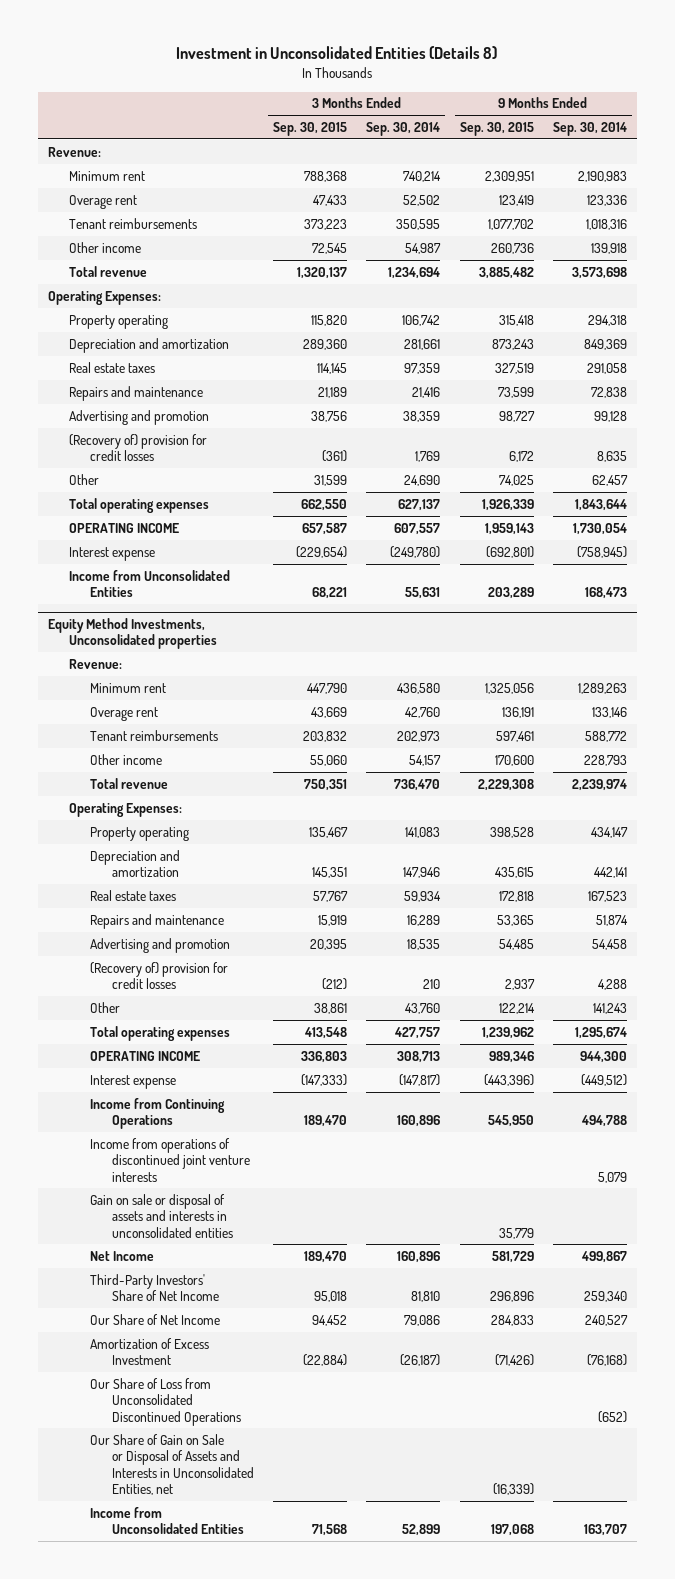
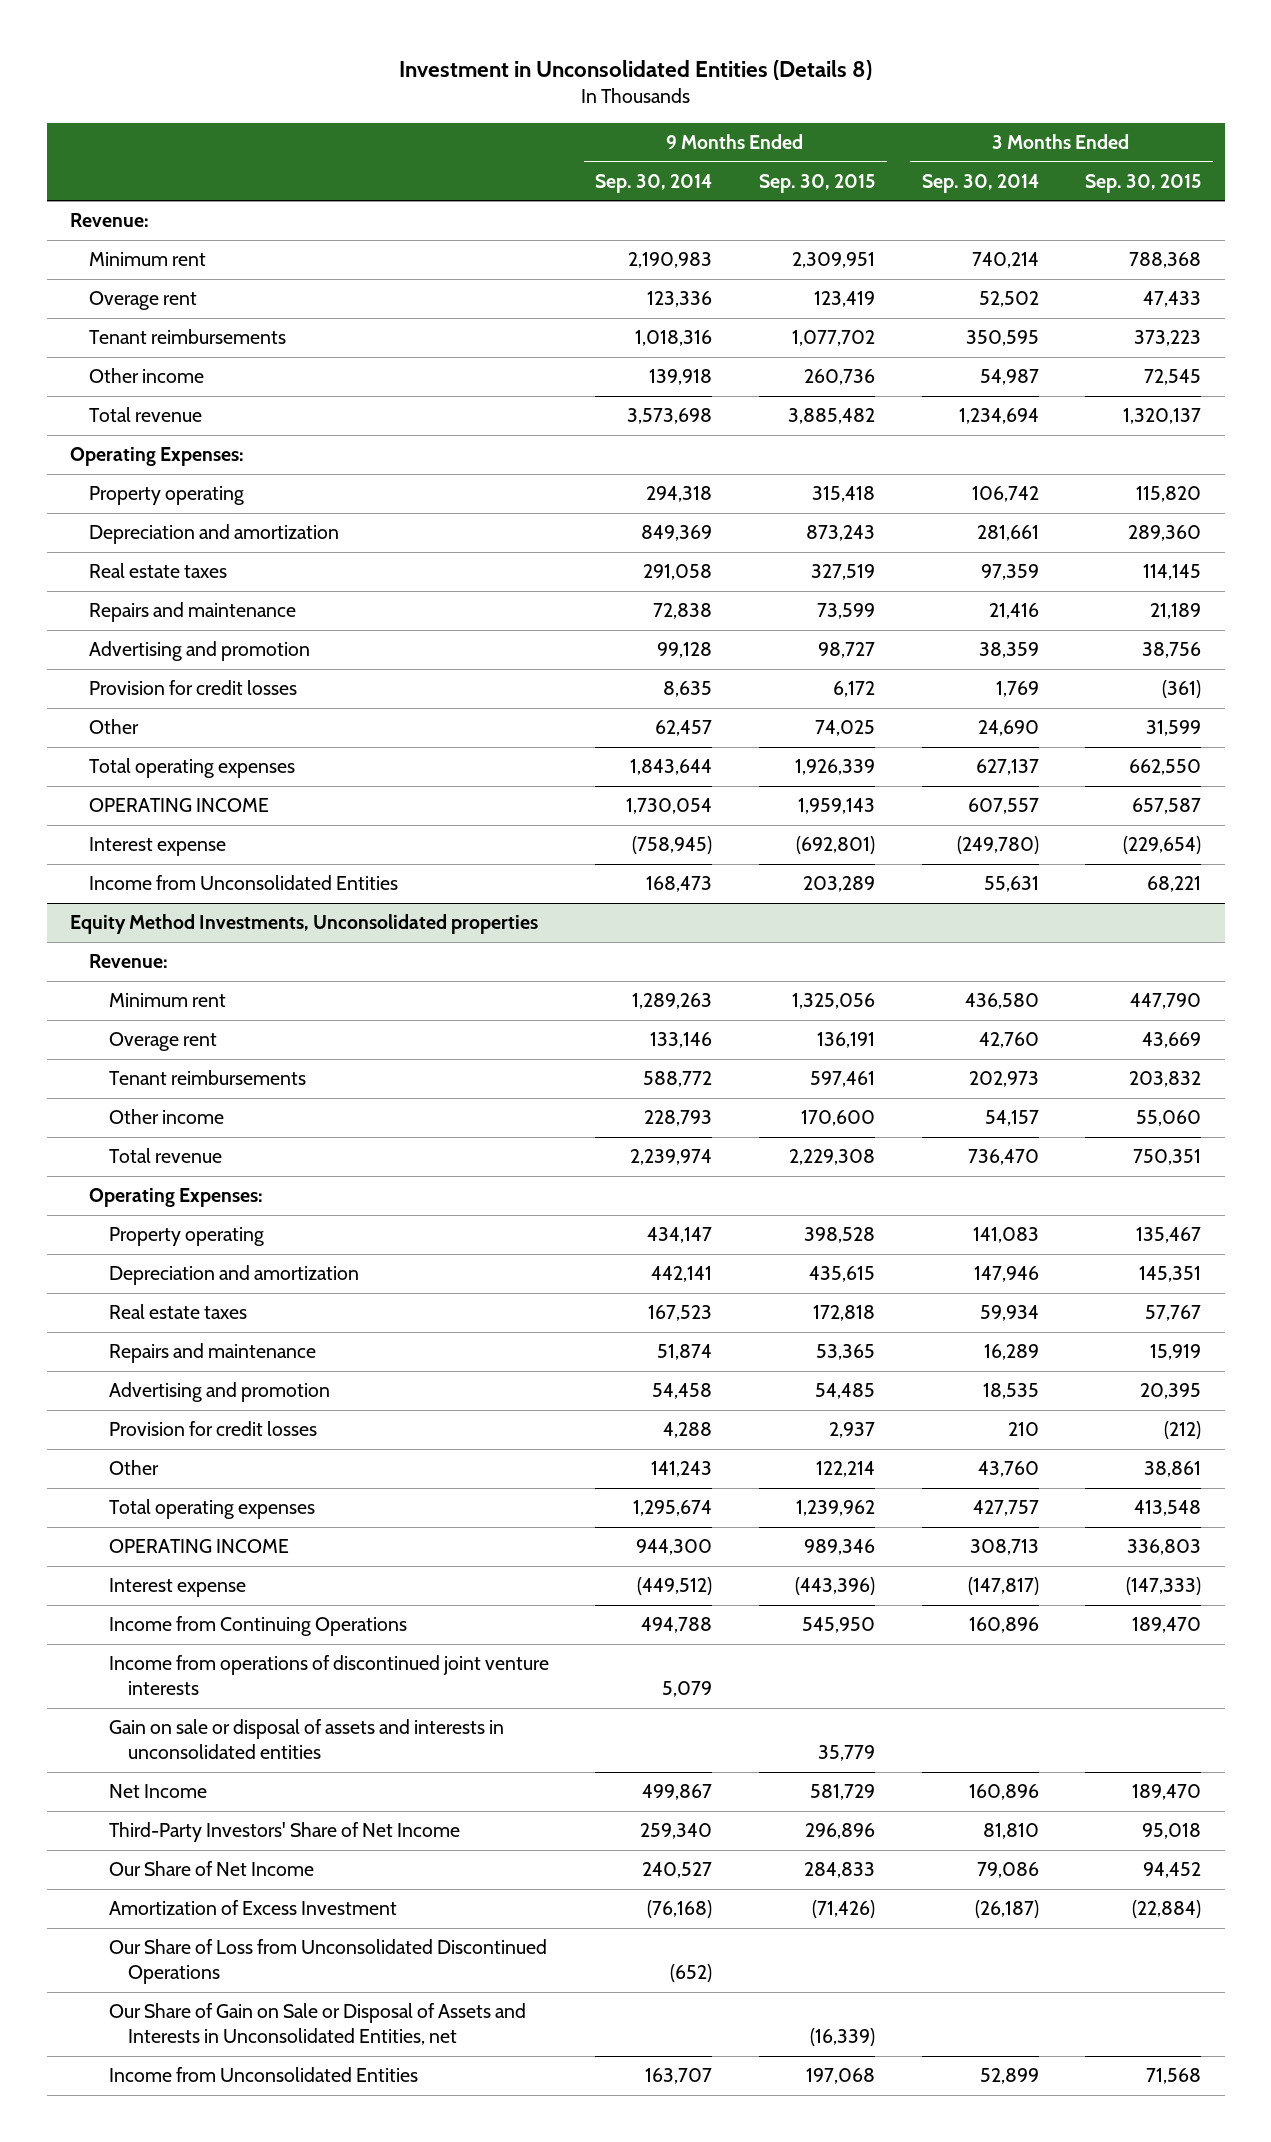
- | 3 Months Ended Sep. 30, 2015 | 3 Months Ended Sep. 30, 2014 | 9 Months Ended Sep. 30, 2015 | 9 Months Ended Sep. 30, 2014
+ | 9 Months Ended Sep. 30, 2014 | 9 Months Ended Sep. 30, 2015 | 3 Months Ended Sep. 30, 2014 | 3 Months Ended Sep. 30, 2015
- (Recovery of) provision for credit losses | (361) | 1,769 | 6,172 | 8,635
+ Provision for credit losses | 8,635 | 6,172 | 1,769 | (361)
@ Equity Method Investments, Unconsolidated properties
- (Recovery of) provision for credit losses | (212) | 210 | 2,937 | 4,288
+ Provision for credit losses | 4,288 | 2,937 | 210 | (212)

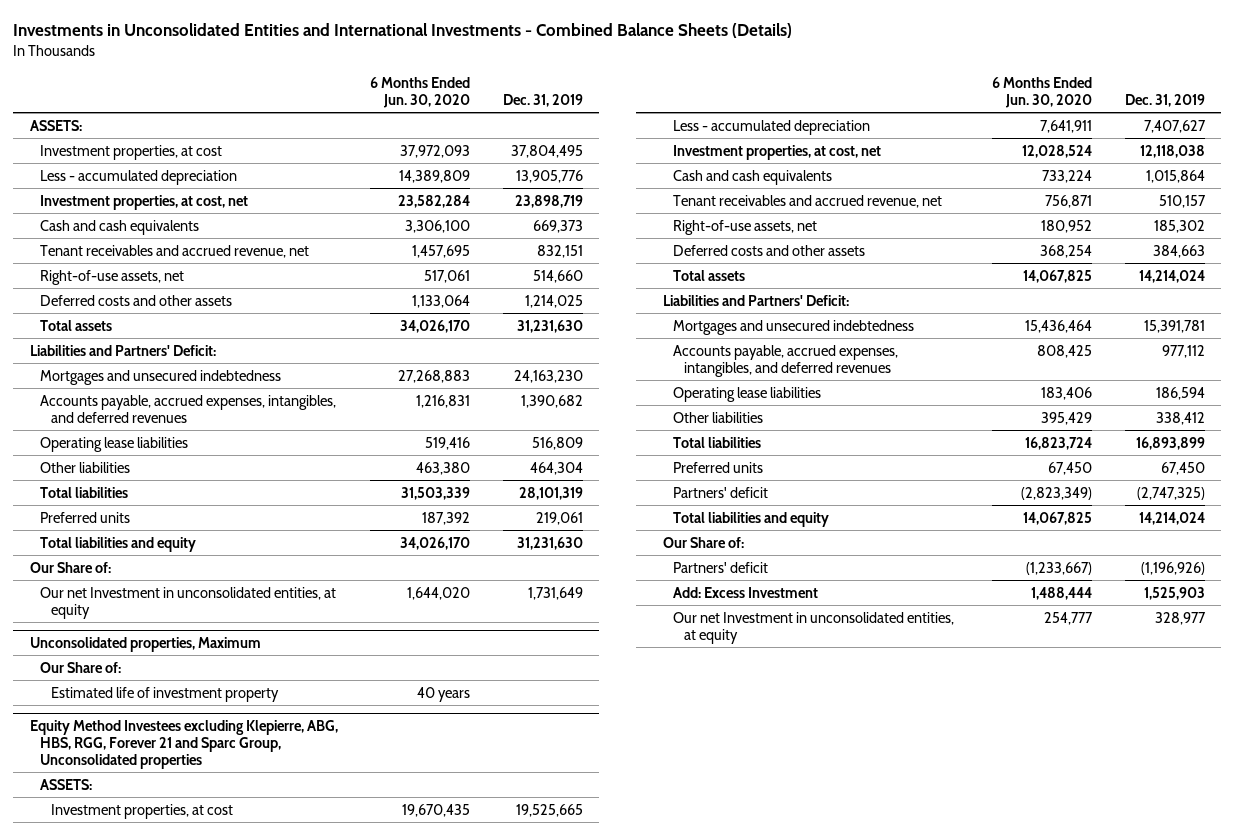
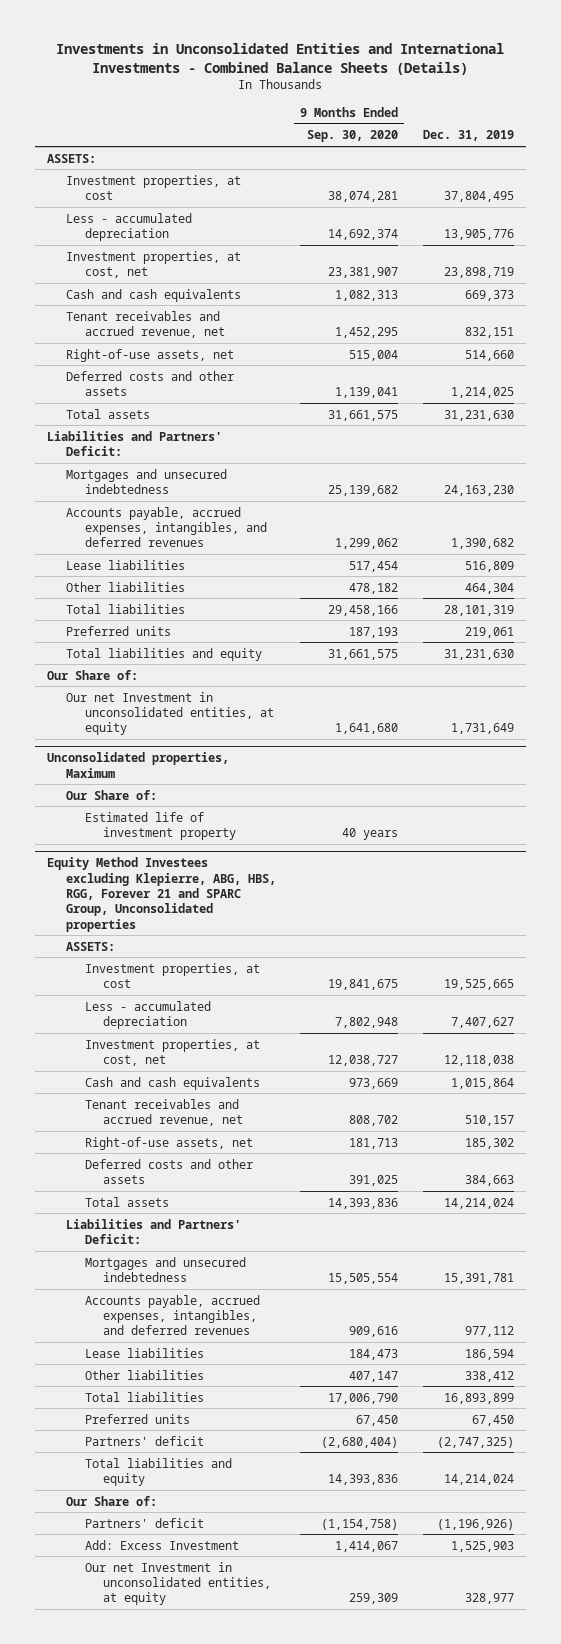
- | 6 Months Ended Jun. 30, 2020 | Dec. 31, 2019
+ | 9 Months Ended Sep. 30, 2020 | Dec. 31, 2019
- Operating lease liabilities | 519,416 | 516,809
+ Lease liabilities | 517,454 | 516,809
- Equity Method Investees excluding Klepierre, ABG, HBS, RGG, Forever 21 and Sparc Group, Unconsolidated properties
+ Equity Method Investees excluding Klepierre, ABG, HBS, RGG, Forever 21 and SPARC Group, Unconsolidated properties
- Operating lease liabilities | 183,406 | 186,594
+ Lease liabilities | 184,473 | 186,594

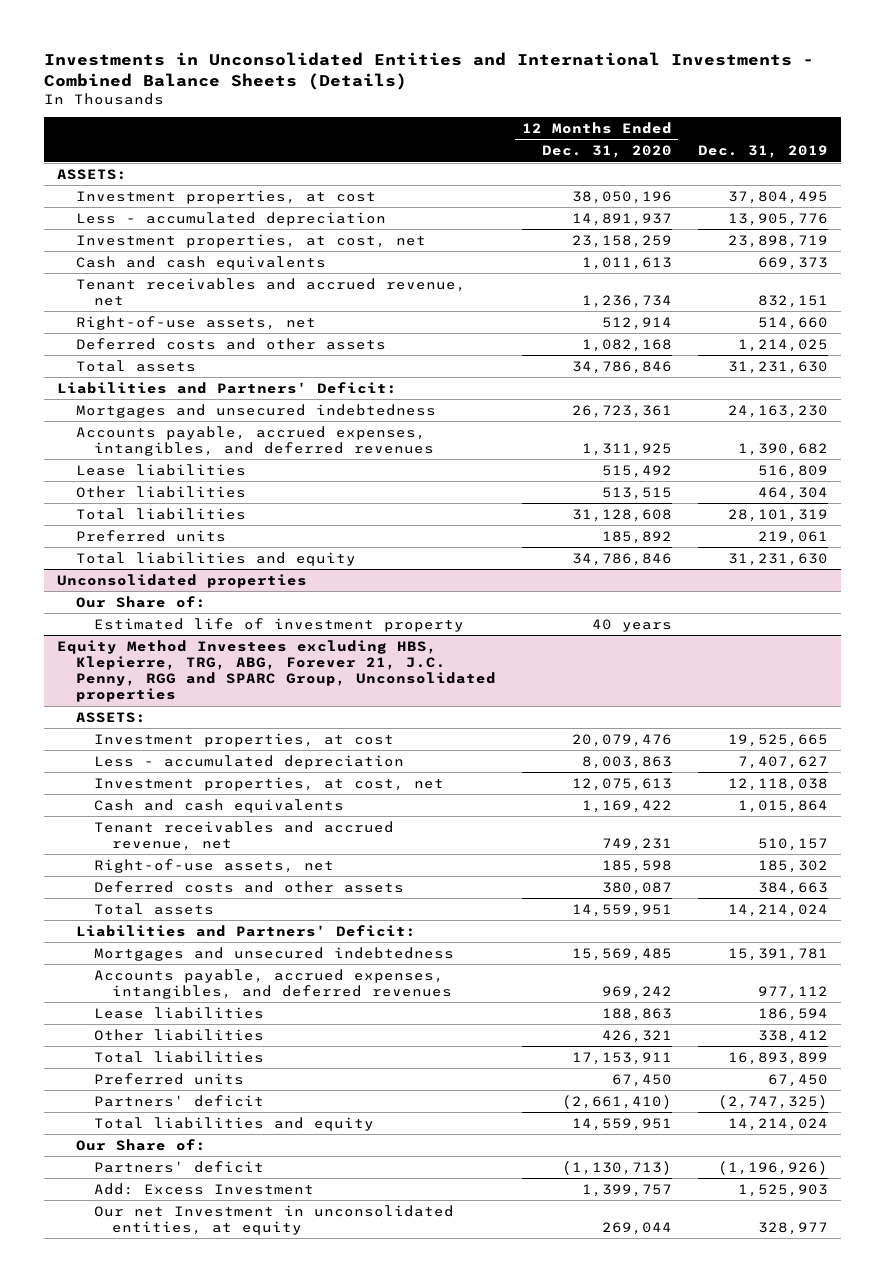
- | 9 Months Ended Sep. 30, 2020 | Dec. 31, 2019
+ | 12 Months Ended Dec. 31, 2020 | Dec. 31, 2019
- Our Share of:
- Our net Investment in unconsolidated entities, at equity | 1,641,680 | 1,731,649
- Unconsolidated properties, Maximum
+ Unconsolidated properties
- Equity Method Investees excluding Klepierre, ABG, HBS, RGG, Forever 21 and SPARC Group, Unconsolidated properties
+ Equity Method Investees excluding HBS, Klepierre, TRG, ABG, Forever 21, J.C. Penny, RGG and SPARC Group, Unconsolidated properties

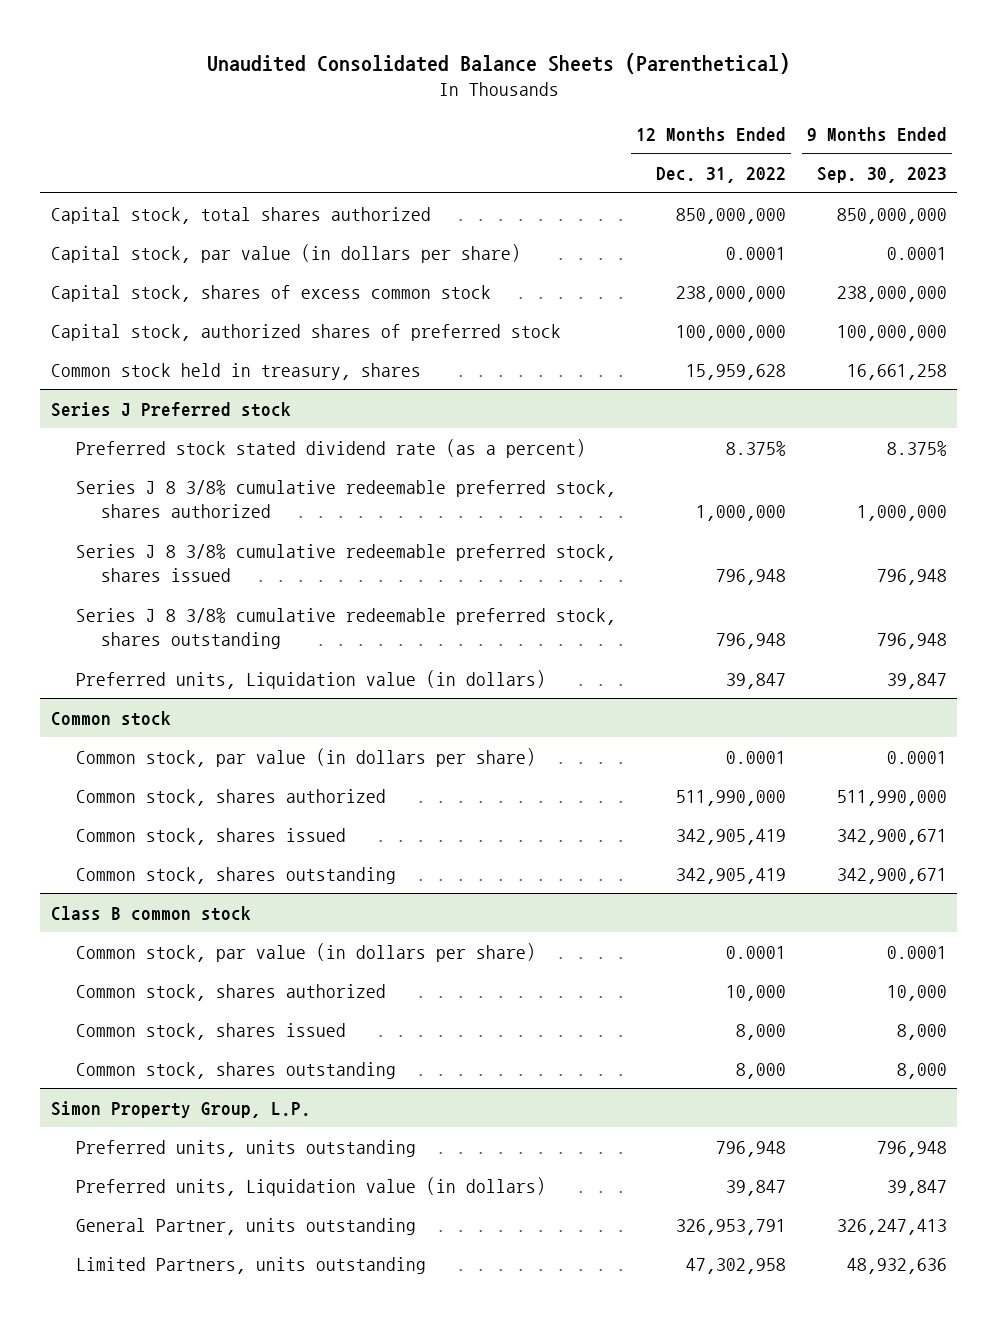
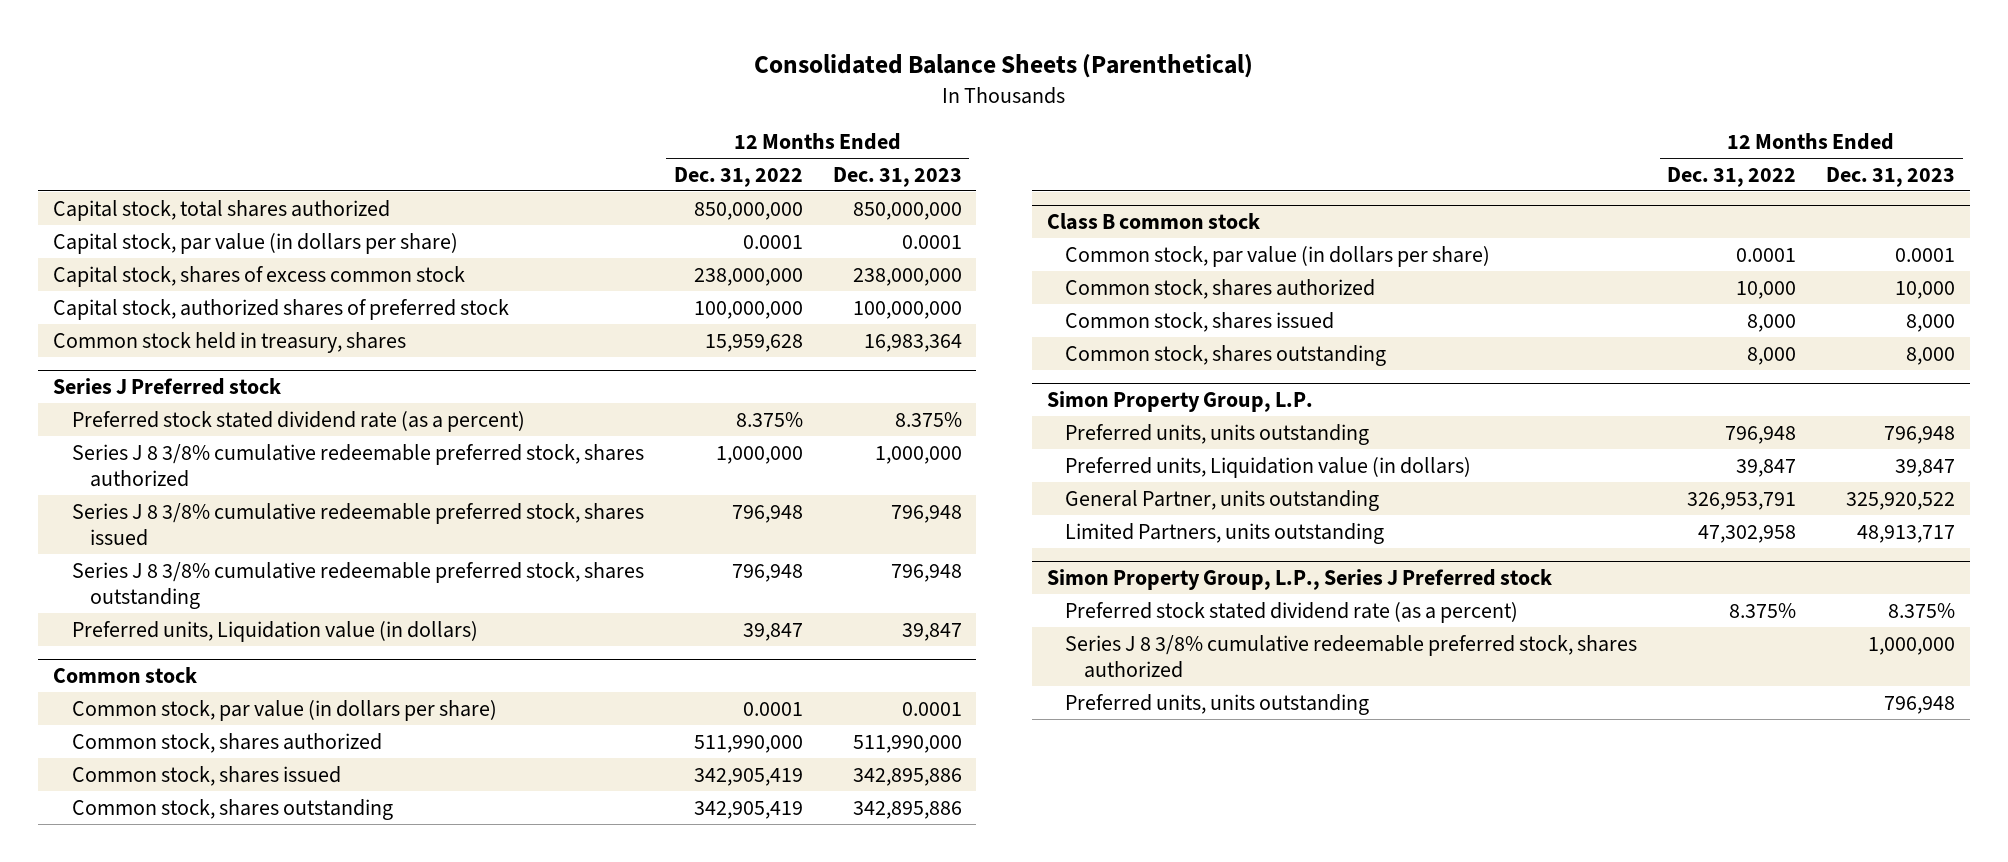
- Unaudited Consolidated Balance Sheets (Parenthetical)
+ Consolidated Balance Sheets (Parenthetical)
- | 12 Months Ended Dec. 31, 2022 | 9 Months Ended Sep. 30, 2023
+ | 12 Months Ended Dec. 31, 2022 | 12 Months Ended Dec. 31, 2023
+ Simon Property Group, L.P., Series J Preferred stock
+ Preferred stock stated dividend rate (as a percent) | 8.375% | 8.375%
+ Series J 8 3/8% cumulative redeemable preferred stock, shares authorized | | 1,000,000
+ Preferred units, units outstanding | | 796,948

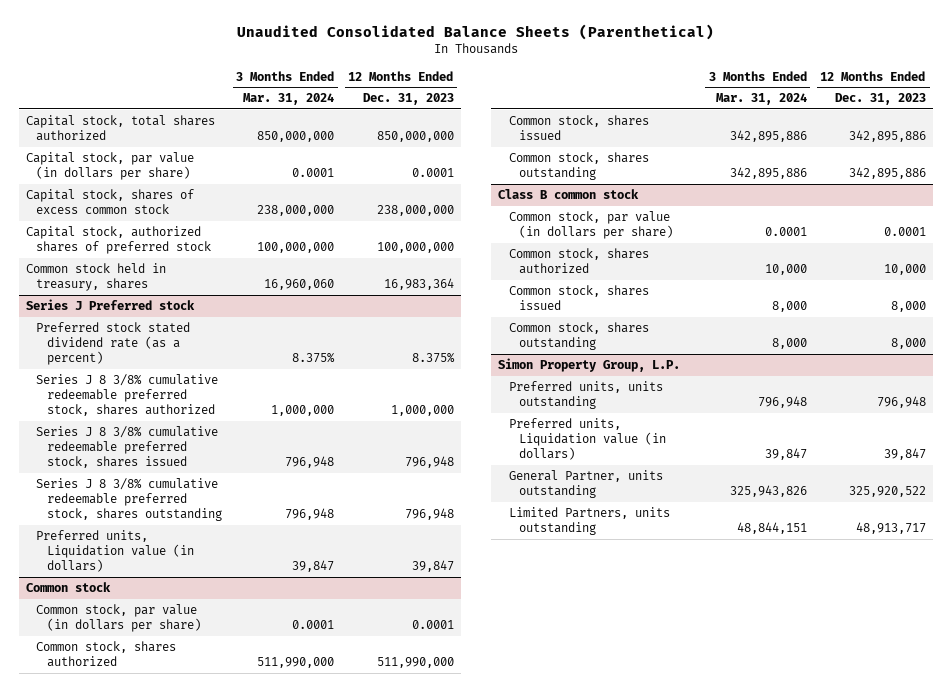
- Consolidated Balance Sheets (Parenthetical)
+ Unaudited Consolidated Balance Sheets (Parenthetical)
- | 12 Months Ended Dec. 31, 2022 | 12 Months Ended Dec. 31, 2023
+ | 3 Months Ended Mar. 31, 2024 | 12 Months Ended Dec. 31, 2023
- Simon Property Group, L.P., Series J Preferred stock
- Preferred stock stated dividend rate (as a percent) | 8.375% | 8.375%
- Series J 8 3/8% cumulative redeemable preferred stock, shares authorized | | 1,000,000
- Preferred units, units outstanding | | 796,948

